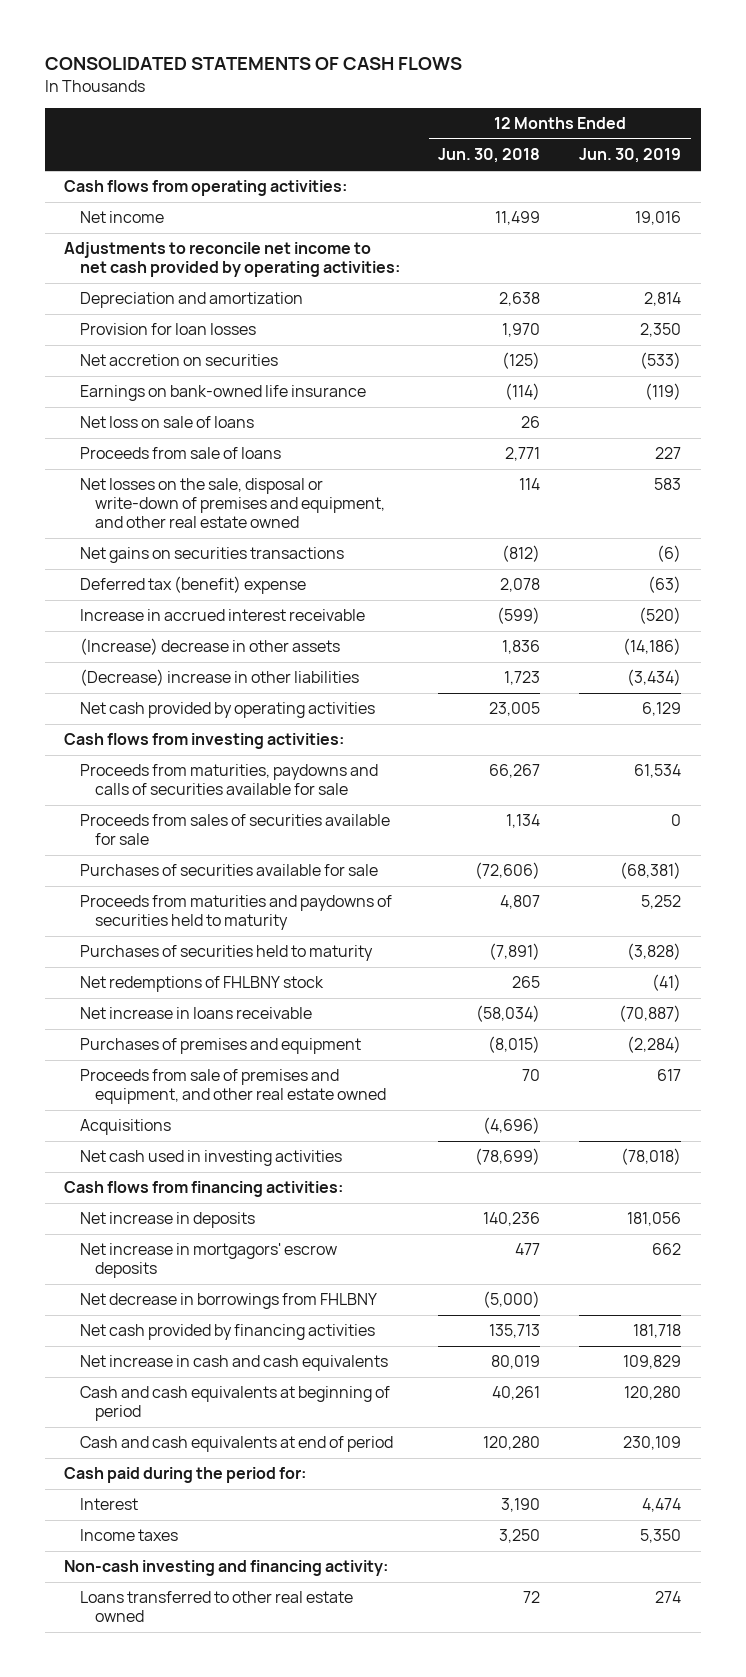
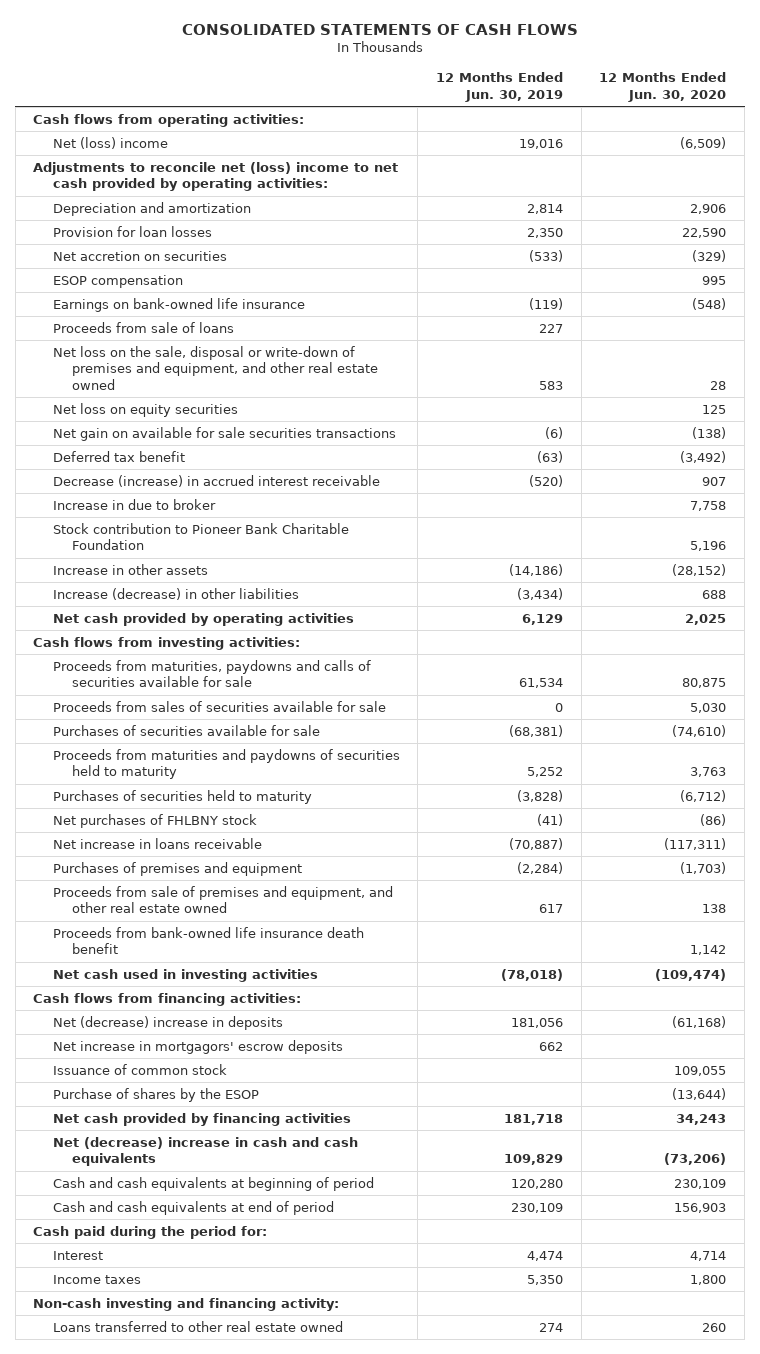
- | 12 Months Ended Jun. 30, 2018 | 12 Months Ended Jun. 30, 2019
+ | 12 Months Ended Jun. 30, 2019 | 12 Months Ended Jun. 30, 2020
- Net income | 11,499 | 19,016
- Adjustments to reconcile net income to net cash provided by operating activities:
+ Net (loss) income | 19,016 | (6,509)
+ Adjustments to reconcile net (loss) income to net cash provided by operating activities:
+ ESOP compensation | | 995
- Net loss on sale of loans | 26 |
- Net losses on the sale, disposal or write-down of premises and equipment, and other real estate owned | 114 | 583
- Net gains on securities transactions | (812) | (6)
- Deferred tax (benefit) expense | 2,078 | (63)
- Increase in accrued interest receivable | (599) | (520)
- (Increase) decrease in other assets | 1,836 | (14,186)
- (Decrease) increase in other liabilities | 1,723 | (3,434)
+ Net loss on the sale, disposal or write-down of premises and equipment, and other real estate owned | 583 | 28
+ Net loss on equity securities | | 125
+ Net gain on available for sale securities transactions | (6) | (138)
+ Deferred tax benefit | (63) | (3,492)
+ Decrease (increase) in accrued interest receivable | (520) | 907
+ Increase in due to broker | | 7,758
+ Stock contribution to Pioneer Bank Charitable Foundation | | 5,196
+ Increase in other assets | (14,186) | (28,152)
+ Increase (decrease) in other liabilities | (3,434) | 688
- Net redemptions of FHLBNY stock | 265 | (41)
+ Net purchases of FHLBNY stock | (41) | (86)
- Acquisitions | (4,696) |
+ Proceeds from bank-owned life insurance death benefit | | 1,142
- Net increase in deposits | 140,236 | 181,056
+ Net (decrease) increase in deposits | 181,056 | (61,168)
- Net decrease in borrowings from FHLBNY | (5,000) |
+ Issuance of common stock | | 109,055
+ Purchase of shares by the ESOP | | (13,644)
- Net increase in cash and cash equivalents | 80,019 | 109,829
+ Net (decrease) increase in cash and cash equivalents | 109,829 | (73,206)

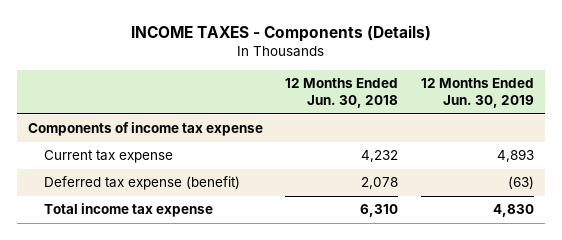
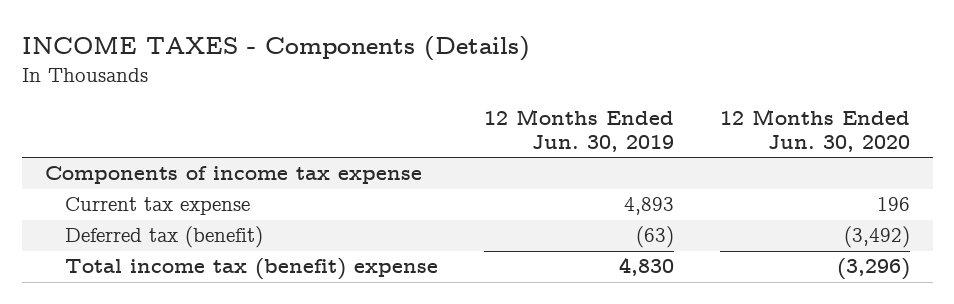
- | 12 Months Ended Jun. 30, 2018 | 12 Months Ended Jun. 30, 2019
+ | 12 Months Ended Jun. 30, 2019 | 12 Months Ended Jun. 30, 2020
- Deferred tax expense (benefit) | 2,078 | (63)
- Total income tax expense | 6,310 | 4,830
+ Deferred tax (benefit) | (63) | (3,492)
+ Total income tax (benefit) expense | 4,830 | (3,296)

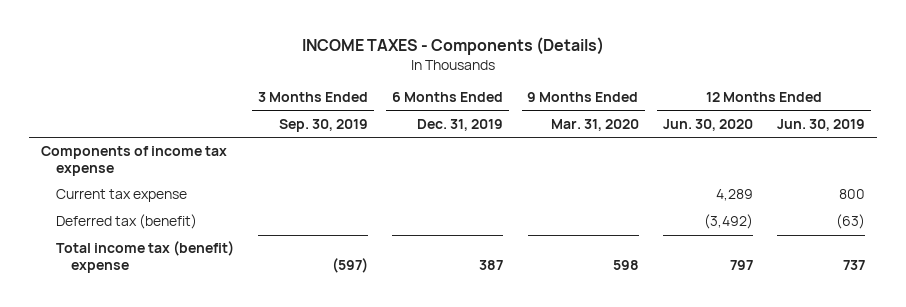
- | 12 Months Ended Jun. 30, 2019 | 12 Months Ended Jun. 30, 2020
+ | 3 Months Ended Sep. 30, 2019 | 6 Months Ended Dec. 31, 2019 | 9 Months Ended Mar. 31, 2020 | 12 Months Ended Jun. 30, 2020 | 12 Months Ended Jun. 30, 2019
- Current tax expense | 4,893 | 196
+ Current tax expense | | | | 4,289 | 800
- Total income tax (benefit) expense | 4,830 | (3,296)
+ Total income tax (benefit) expense | (597) | 387 | 598 | 797 | 737

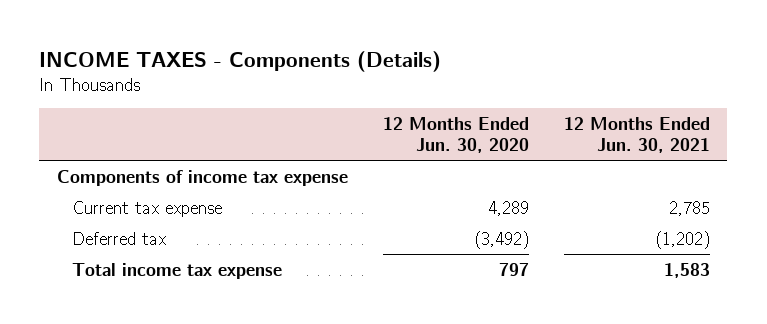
- | 3 Months Ended Sep. 30, 2019 | 6 Months Ended Dec. 31, 2019 | 9 Months Ended Mar. 31, 2020 | 12 Months Ended Jun. 30, 2020 | 12 Months Ended Jun. 30, 2019
+ | 12 Months Ended Jun. 30, 2020 | 12 Months Ended Jun. 30, 2021
- Deferred tax (benefit) | | | | (3,492) | (63)
- Total income tax (benefit) expense | (597) | 387 | 598 | 797 | 737
+ Deferred tax | (3,492) | (1,202)
+ Total income tax expense | 797 | 1,583

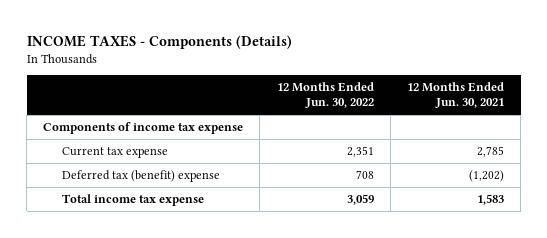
- | 12 Months Ended Jun. 30, 2020 | 12 Months Ended Jun. 30, 2021
+ | 12 Months Ended Jun. 30, 2022 | 12 Months Ended Jun. 30, 2021
- Deferred tax | (3,492) | (1,202)
+ Deferred tax (benefit) expense | 708 | (1,202)

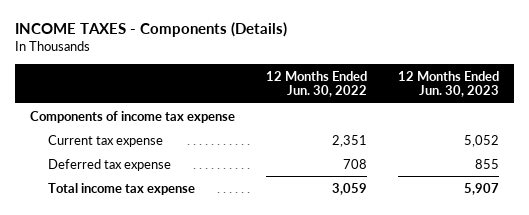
- | 12 Months Ended Jun. 30, 2022 | 12 Months Ended Jun. 30, 2021
+ | 12 Months Ended Jun. 30, 2022 | 12 Months Ended Jun. 30, 2023
- Deferred tax (benefit) expense | 708 | (1,202)
+ Deferred tax expense | 708 | 855

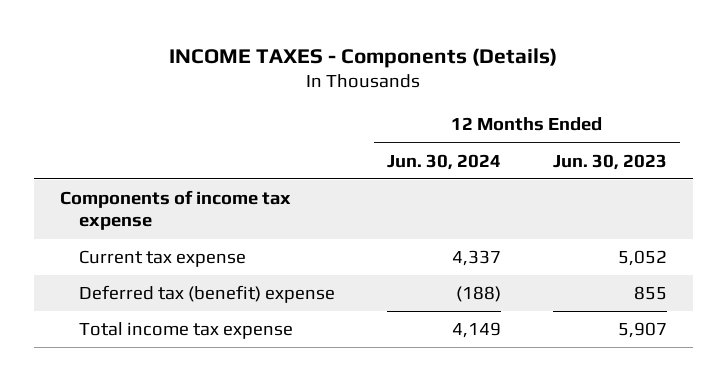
- | 12 Months Ended Jun. 30, 2022 | 12 Months Ended Jun. 30, 2023
+ | 12 Months Ended Jun. 30, 2024 | 12 Months Ended Jun. 30, 2023
- Deferred tax expense | 708 | 855
+ Deferred tax (benefit) expense | (188) | 855

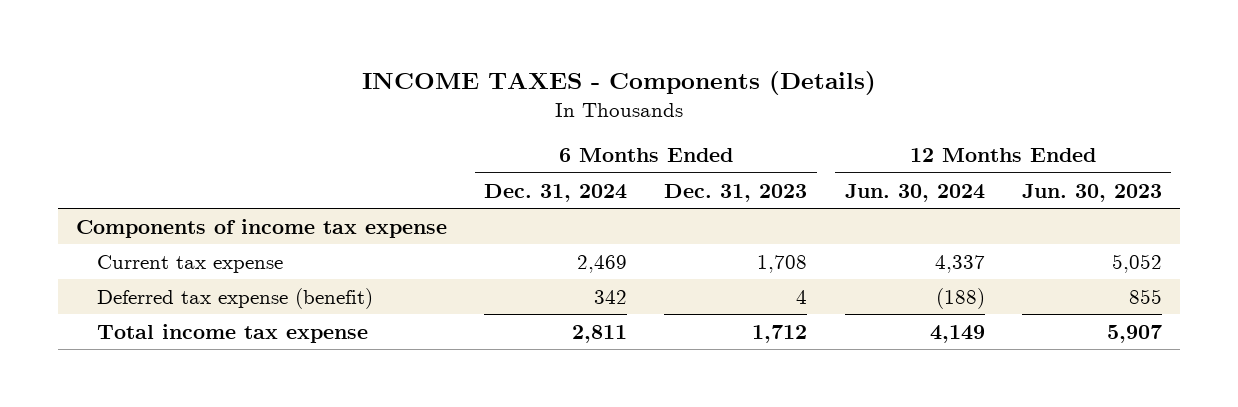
- | 12 Months Ended Jun. 30, 2024 | 12 Months Ended Jun. 30, 2023
+ | 6 Months Ended Dec. 31, 2024 | 6 Months Ended Dec. 31, 2023 | 12 Months Ended Jun. 30, 2024 | 12 Months Ended Jun. 30, 2023
- Deferred tax (benefit) expense | (188) | 855
+ Deferred tax expense (benefit) | 342 | 4 | (188) | 855

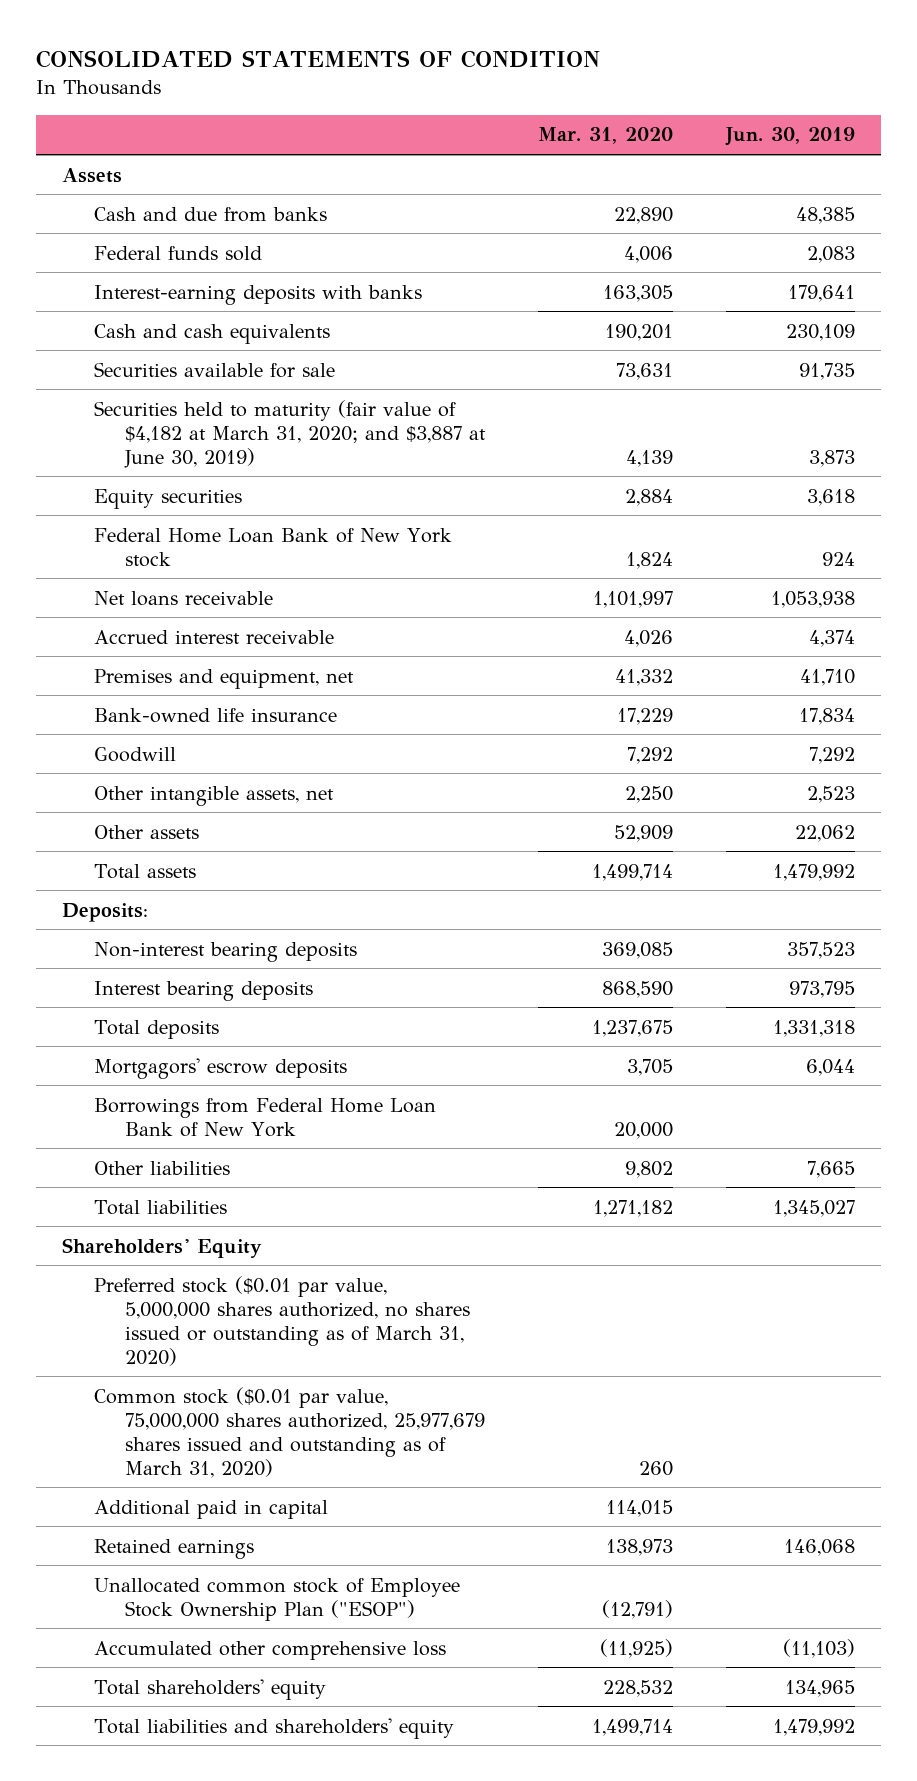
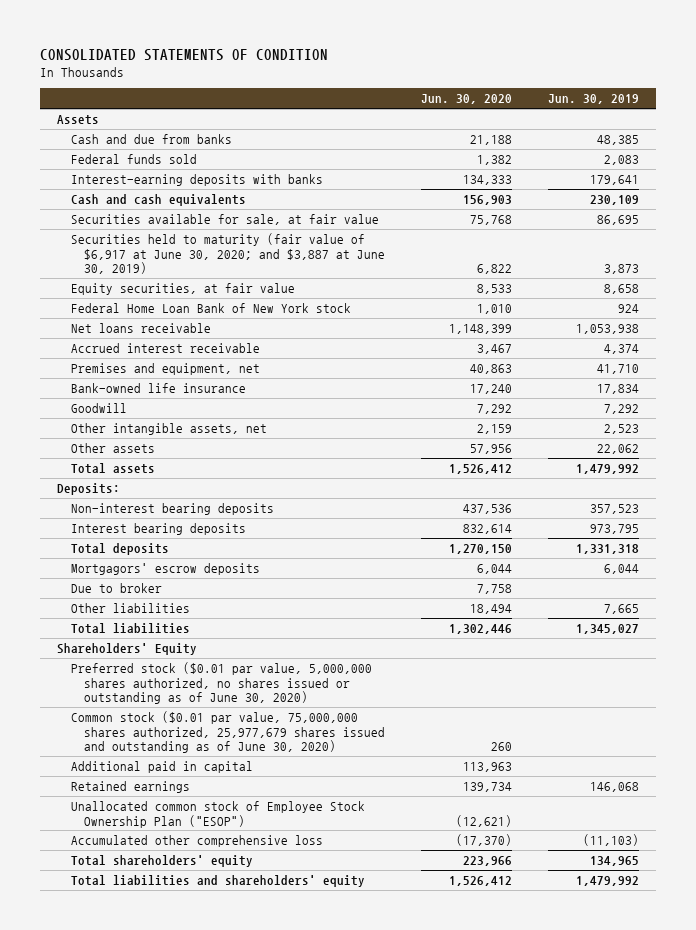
- | Mar. 31, 2020 | Jun. 30, 2019
+ | Jun. 30, 2020 | Jun. 30, 2019
- Securities available for sale | 73,631 | 91,735
- Securities held to maturity (fair value of $4,182 at March 31, 2020; and $3,887 at June 30, 2019) | 4,139 | 3,873
- Equity securities | 2,884 | 3,618
+ Securities available for sale, at fair value | 75,768 | 86,695
+ Securities held to maturity (fair value of $6,917 at June 30, 2020; and $3,887 at June 30, 2019) | 6,822 | 3,873
+ Equity securities, at fair value | 8,533 | 8,658
- Borrowings from Federal Home Loan Bank of New York | 20,000 |
+ Due to broker | 7,758 |
- Preferred stock ($0.01 par value, 5,000,000 shares authorized, no shares issued or outstanding as of March 31, 2020)
- Common stock ($0.01 par value, 75,000,000 shares authorized, 25,977,679 shares issued and outstanding as of March 31, 2020) | 260 |
+ Preferred stock ($0.01 par value, 5,000,000 shares authorized, no shares issued or outstanding as of June 30, 2020)
+ Common stock ($0.01 par value, 75,000,000 shares authorized, 25,977,679 shares issued and outstanding as of June 30, 2020) | 260 |

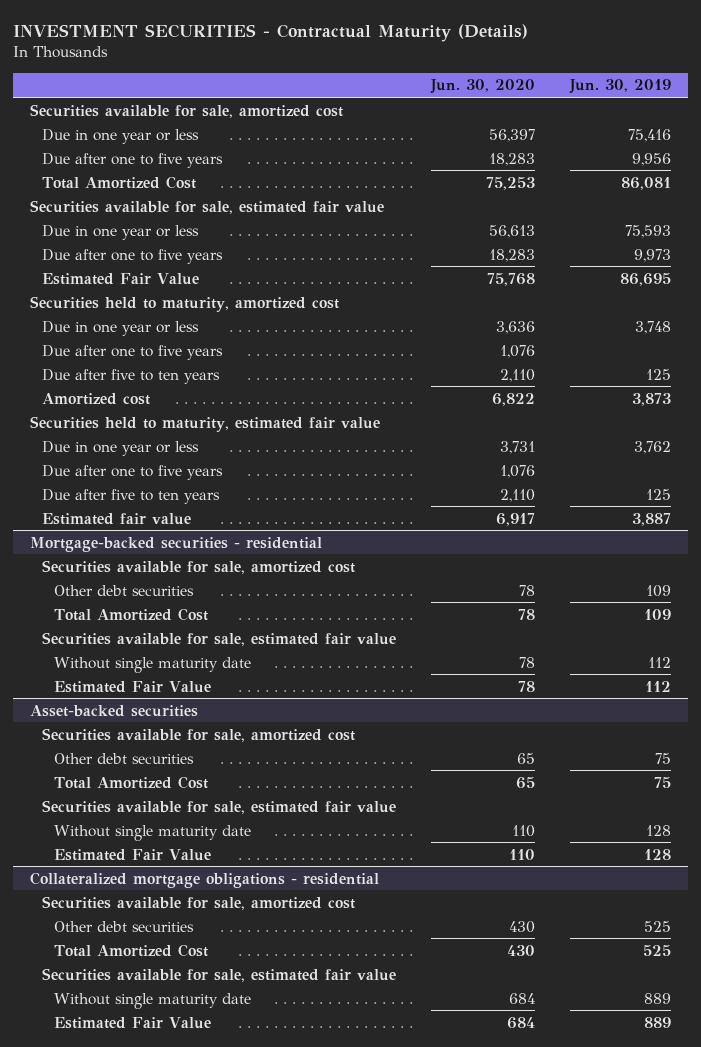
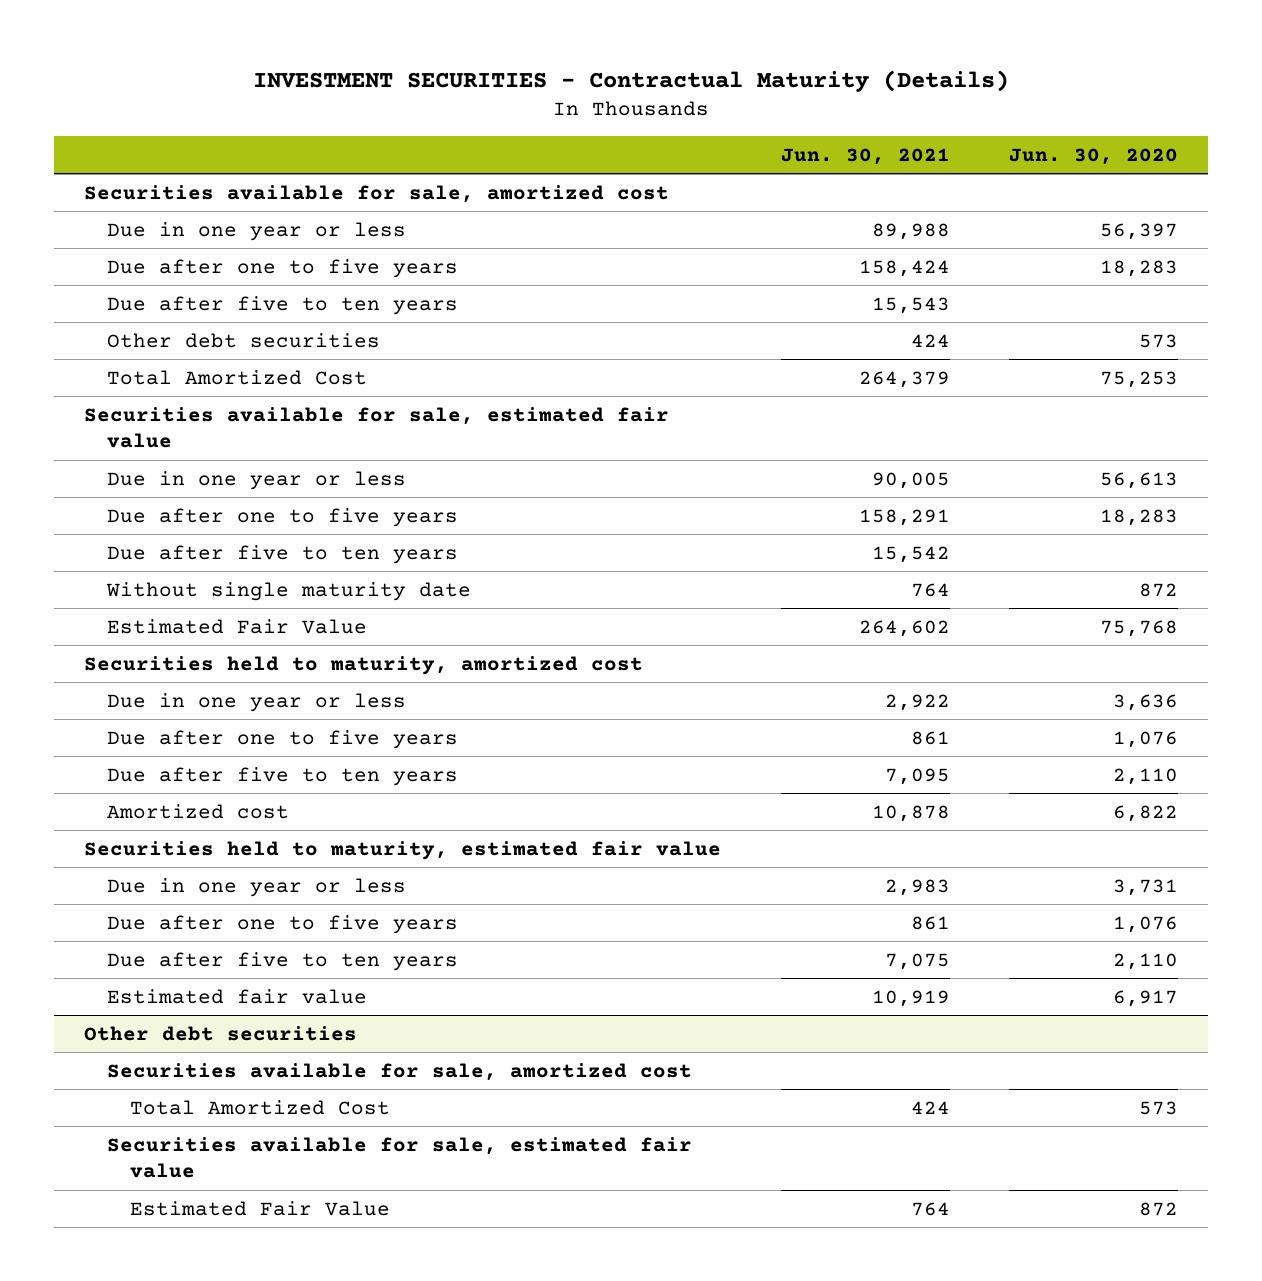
- | Jun. 30, 2020 | Jun. 30, 2019
+ | Jun. 30, 2021 | Jun. 30, 2020
+ Due after five to ten years | 15,543 |
+ Other debt securities | 424 | 573
+ Due after five to ten years | 15,542 |
+ Without single maturity date | 764 | 872
- Mortgage-backed securities - residential
- Securities available for sale, amortized cost
- Other debt securities | 78 | 109
- Total Amortized Cost | 78 | 109
- Securities available for sale, estimated fair value
- Without single maturity date | 78 | 112
- Estimated Fair Value | 78 | 112
- Asset-backed securities
- Securities available for sale, amortized cost
- Other debt securities | 65 | 75
- Total Amortized Cost | 65 | 75
- Securities available for sale, estimated fair value
- Without single maturity date | 110 | 128
- Estimated Fair Value | 110 | 128
- Collateralized mortgage obligations - residential
+ Other debt securities
- Other debt securities | 430 | 525
- Total Amortized Cost | 430 | 525
+ Total Amortized Cost | 424 | 573
- Without single maturity date | 684 | 889
- Estimated Fair Value | 684 | 889
+ Estimated Fair Value | 764 | 872

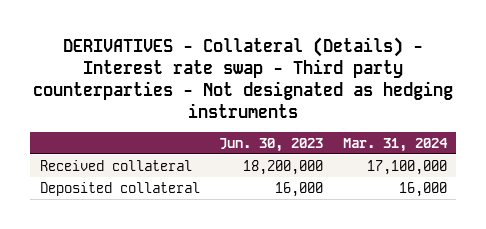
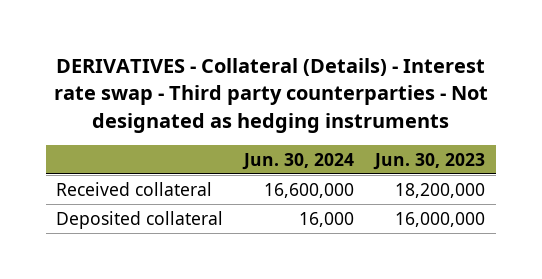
- | Jun. 30, 2023 | Mar. 31, 2024
+ | Jun. 30, 2024 | Jun. 30, 2023
- Deposited collateral | 16,000 | 16,000
+ Deposited collateral | 16,000 | 16,000,000

